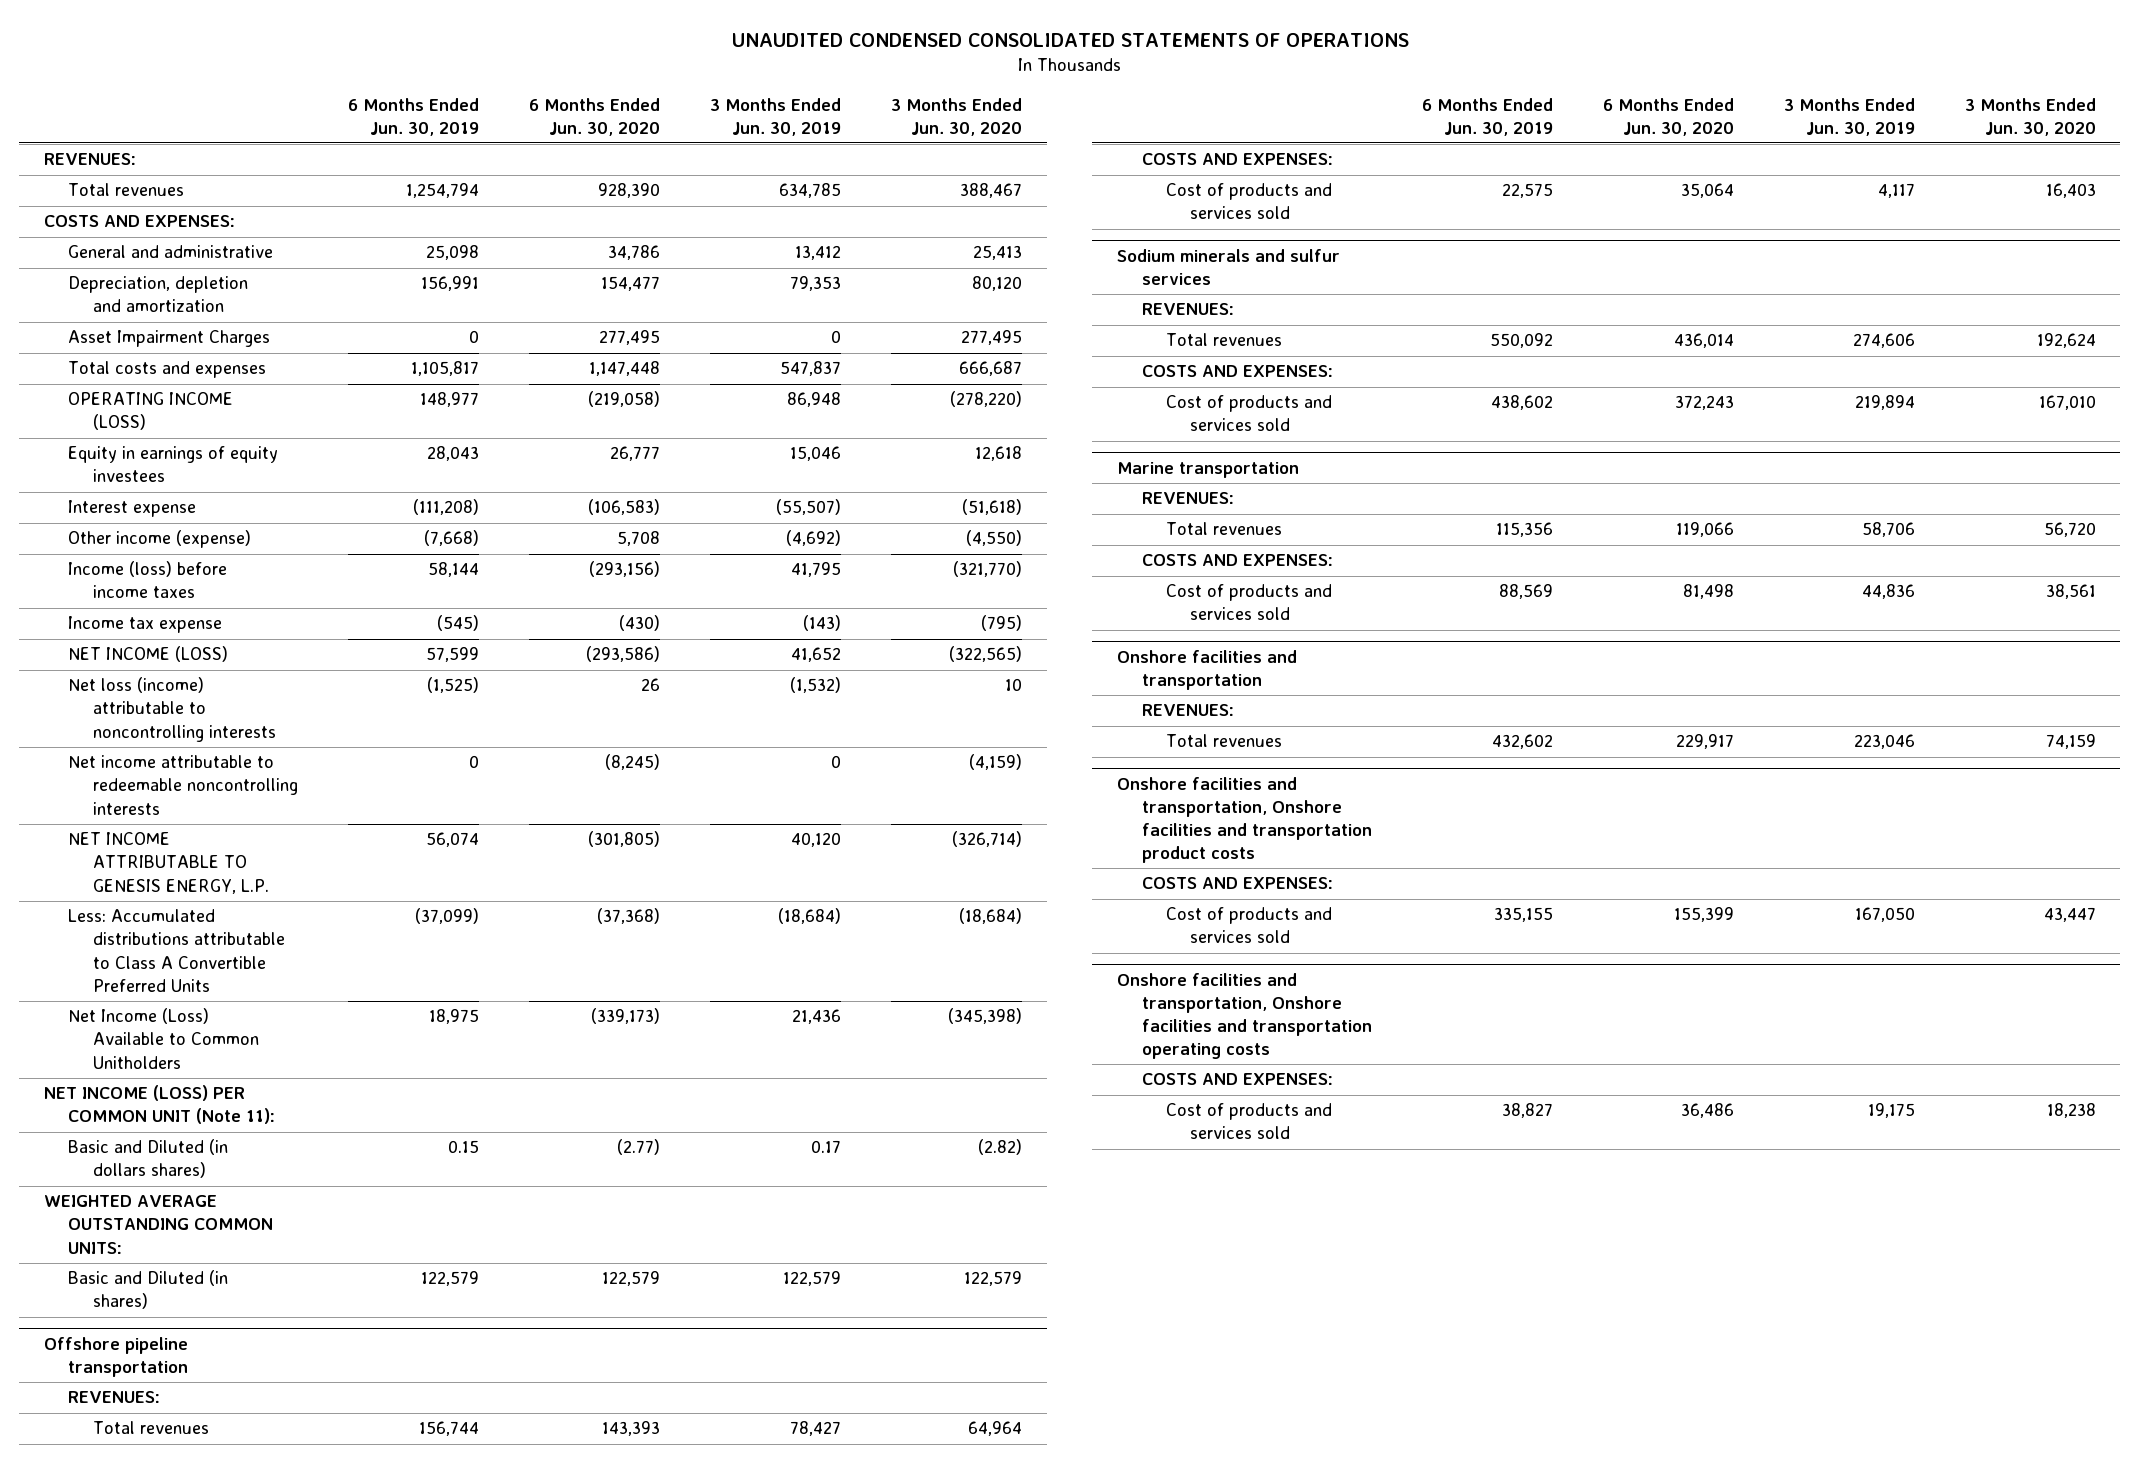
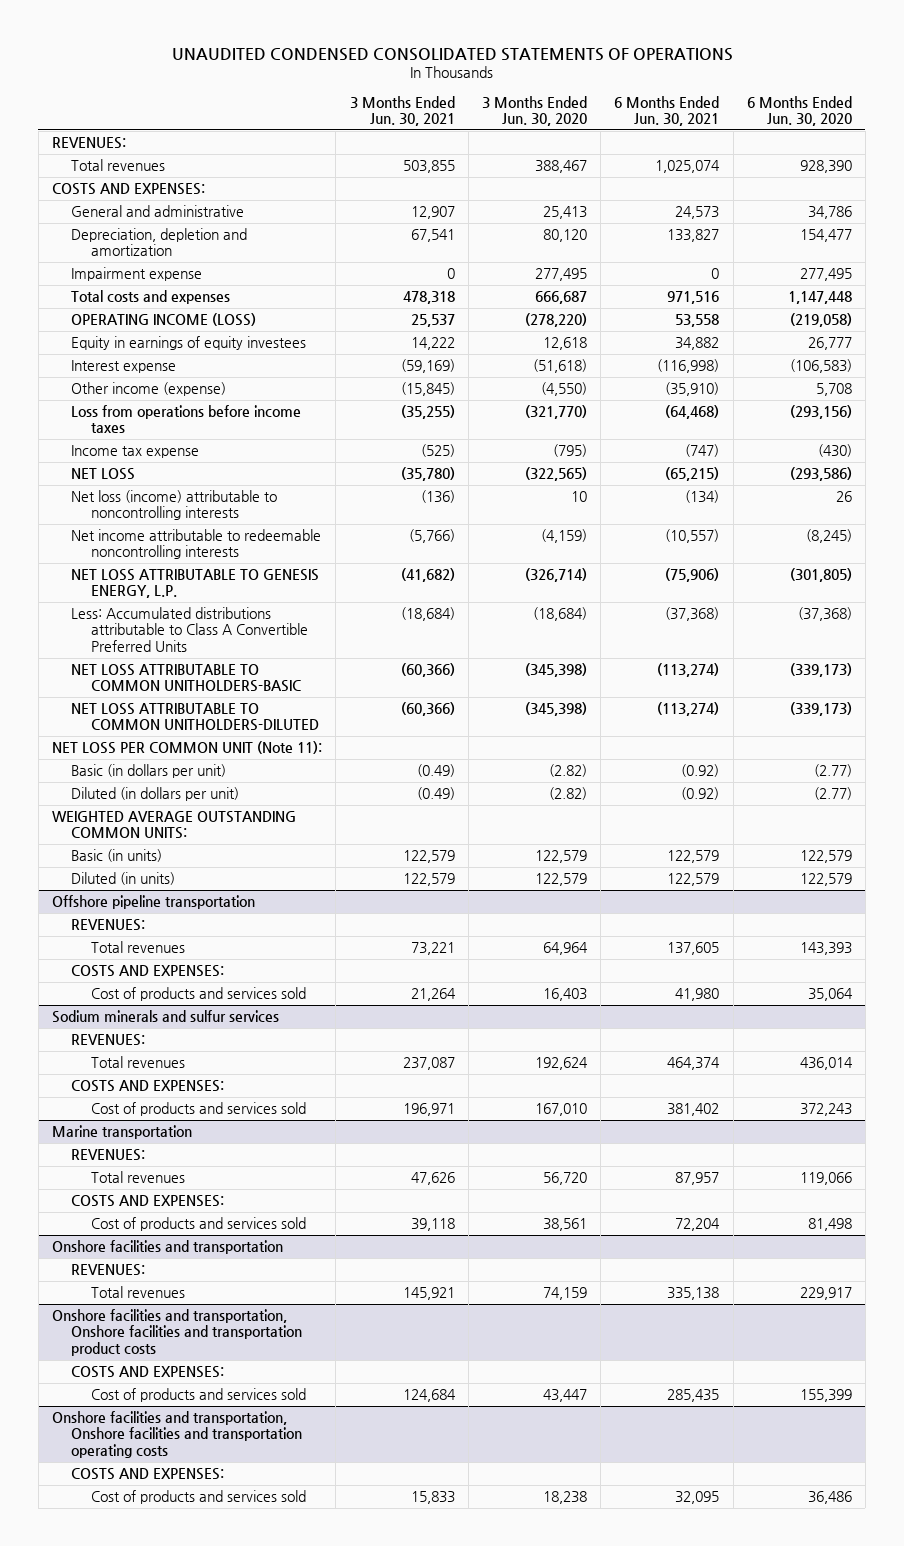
- | 6 Months Ended Jun. 30, 2019 | 6 Months Ended Jun. 30, 2020 | 3 Months Ended Jun. 30, 2019 | 3 Months Ended Jun. 30, 2020
+ | 3 Months Ended Jun. 30, 2021 | 3 Months Ended Jun. 30, 2020 | 6 Months Ended Jun. 30, 2021 | 6 Months Ended Jun. 30, 2020
- Asset Impairment Charges | 0 | 277,495 | 0 | 277,495
+ Impairment expense | 0 | 277,495 | 0 | 277,495
- Income (loss) before income taxes | 58,144 | (293,156) | 41,795 | (321,770)
+ Loss from operations before income taxes | (35,255) | (321,770) | (64,468) | (293,156)
- NET INCOME (LOSS) | 57,599 | (293,586) | 41,652 | (322,565)
+ NET LOSS | (35,780) | (322,565) | (65,215) | (293,586)
- NET INCOME ATTRIBUTABLE TO GENESIS ENERGY, L.P. | 56,074 | (301,805) | 40,120 | (326,714)
+ NET LOSS ATTRIBUTABLE TO GENESIS ENERGY, L.P. | (41,682) | (326,714) | (75,906) | (301,805)
- Net Income (Loss) Available to Common Unitholders | 18,975 | (339,173) | 21,436 | (345,398)
- NET INCOME (LOSS) PER COMMON UNIT (Note 11):
- Basic and Diluted (in dollars shares) | 0.15 | (2.77) | 0.17 | (2.82)
+ NET LOSS ATTRIBUTABLE TO COMMON UNITHOLDERS-BASIC | (60,366) | (345,398) | (113,274) | (339,173)
+ NET LOSS ATTRIBUTABLE TO COMMON UNITHOLDERS-DILUTED | (60,366) | (345,398) | (113,274) | (339,173)
+ NET LOSS PER COMMON UNIT (Note 11):
+ Basic (in dollars per unit) | (0.49) | (2.82) | (0.92) | (2.77)
+ Diluted (in dollars per unit) | (0.49) | (2.82) | (0.92) | (2.77)
- Basic and Diluted (in shares) | 122,579 | 122,579 | 122,579 | 122,579
+ Basic (in units) | 122,579 | 122,579 | 122,579 | 122,579
+ Diluted (in units) | 122,579 | 122,579 | 122,579 | 122,579

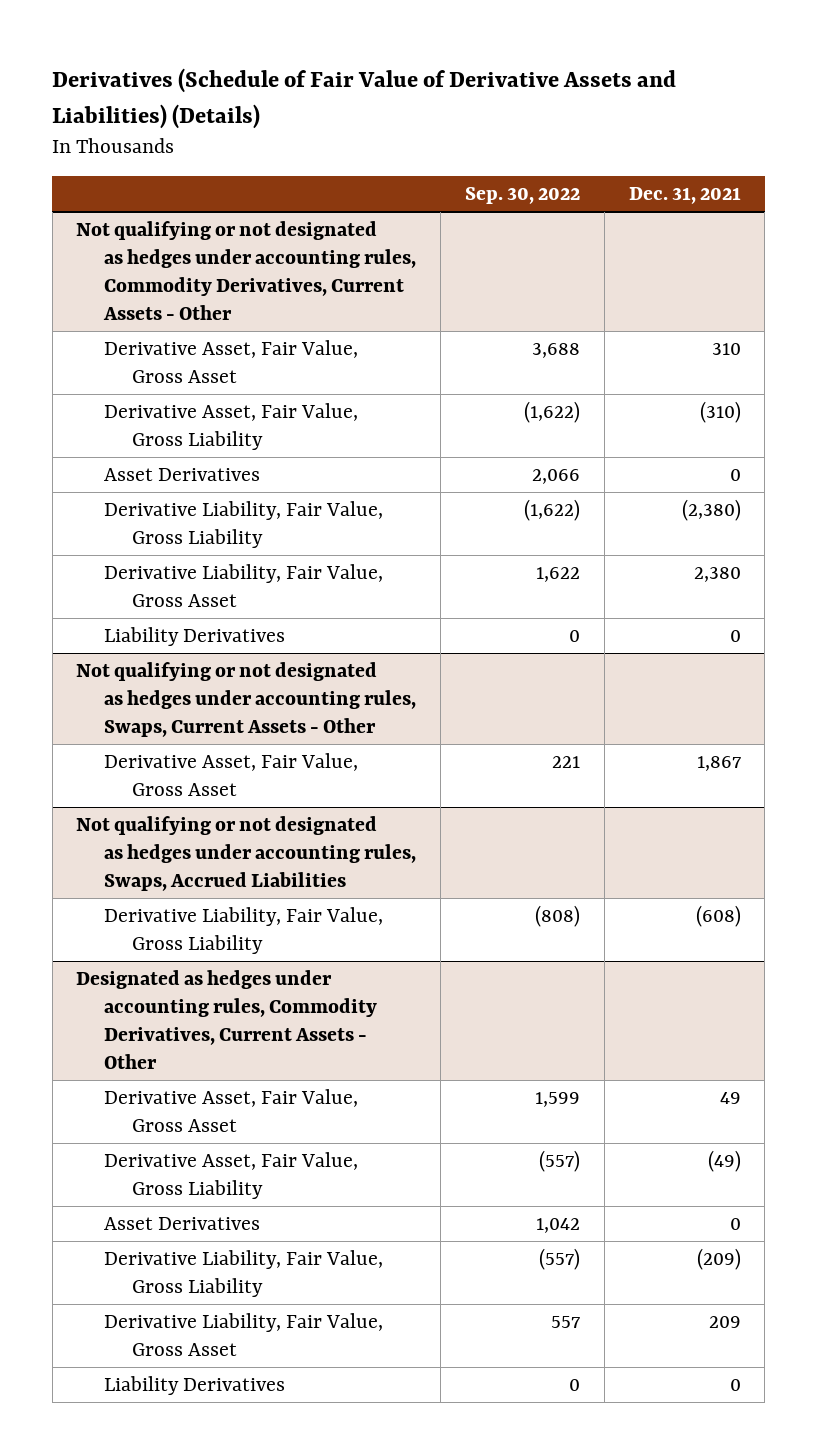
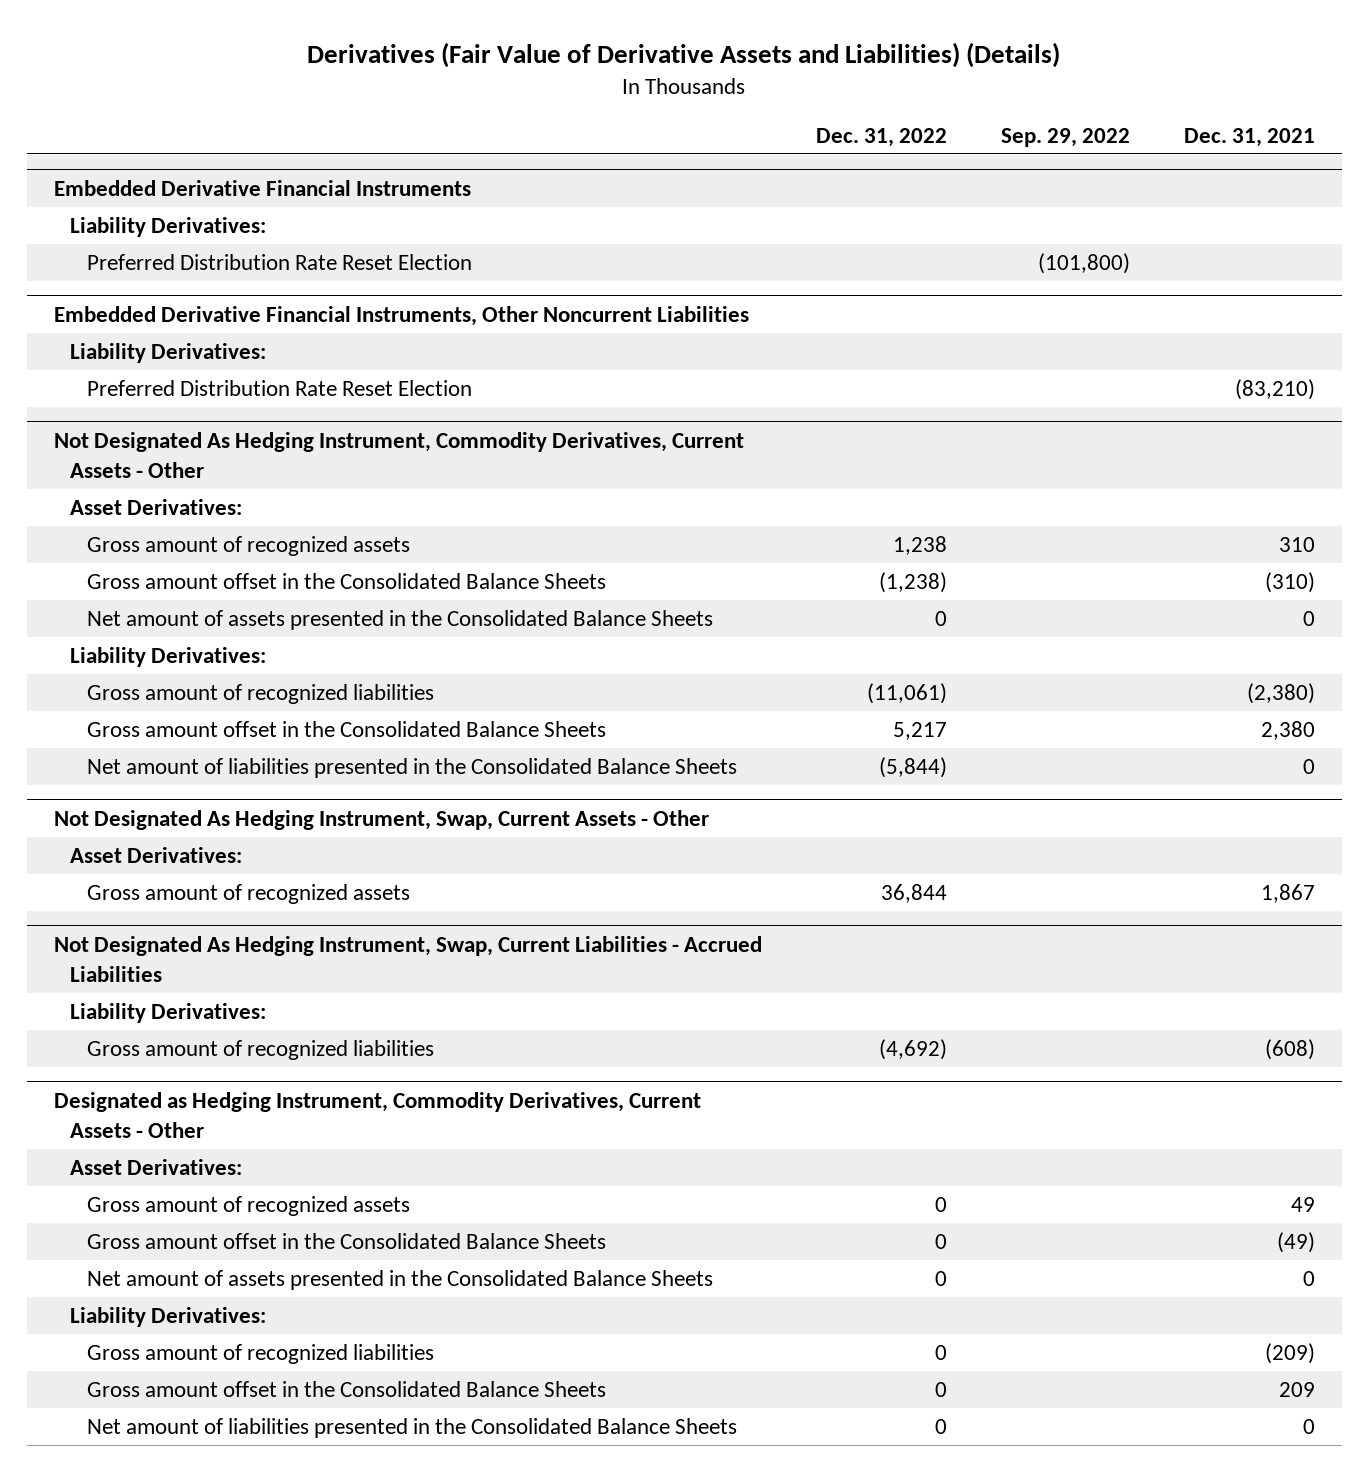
- Derivatives (Schedule of Fair Value of Derivative Assets and Liabilities) (Details)
+ Derivatives (Fair Value of Derivative Assets and Liabilities) (Details)
- | Sep. 30, 2022 | Dec. 31, 2021
+ | Dec. 31, 2022 | Sep. 29, 2022 | Dec. 31, 2021
- Not qualifying or not designated as hedges under accounting rules, Commodity Derivatives, Current Assets - Other
- Derivative Asset, Fair Value, Gross Asset | 3,688 | 310
- Derivative Asset, Fair Value, Gross Liability | (1,622) | (310)
- Asset Derivatives | 2,066 | 0
- Derivative Liability, Fair Value, Gross Liability | (1,622) | (2,380)
- Derivative Liability, Fair Value, Gross Asset | 1,622 | 2,380
- Liability Derivatives | 0 | 0
- Not qualifying or not designated as hedges under accounting rules, Swaps, Current Assets - Other
- Derivative Asset, Fair Value, Gross Asset | 221 | 1,867
- Not qualifying or not designated as hedges under accounting rules, Swaps, Accrued Liabilities
- Derivative Liability, Fair Value, Gross Liability | (808) | (608)
- Designated as hedges under accounting rules, Commodity Derivatives, Current Assets - Other
- Derivative Asset, Fair Value, Gross Asset | 1,599 | 49
- Derivative Asset, Fair Value, Gross Liability | (557) | (49)
- Asset Derivatives | 1,042 | 0
- Derivative Liability, Fair Value, Gross Liability | (557) | (209)
- Derivative Liability, Fair Value, Gross Asset | 557 | 209
- Liability Derivatives | 0 | 0
+ Embedded Derivative Financial Instruments
+ Liability Derivatives:
+ Preferred Distribution Rate Reset Election | | (101,800) |
+ Embedded Derivative Financial Instruments, Other Noncurrent Liabilities
+ Liability Derivatives:
+ Preferred Distribution Rate Reset Election | | | (83,210)
+ Not Designated As Hedging Instrument, Commodity Derivatives, Current Assets - Other
+ Asset Derivatives:
+ Gross amount of recognized assets | 1,238 | | 310
+ Gross amount offset in the Consolidated Balance Sheets | (1,238) | | (310)
+ Net amount of assets presented in the Consolidated Balance Sheets | 0 | | 0
+ Liability Derivatives:
+ Gross amount of recognized liabilities | (11,061) | | (2,380)
+ Gross amount offset in the Consolidated Balance Sheets | 5,217 | | 2,380
+ Net amount of liabilities presented in the Consolidated Balance Sheets | (5,844) | | 0
+ Not Designated As Hedging Instrument, Swap, Current Assets - Other
+ Asset Derivatives:
+ Gross amount of recognized assets | 36,844 | | 1,867
+ Not Designated As Hedging Instrument, Swap, Current Liabilities - Accrued Liabilities
+ Liability Derivatives:
+ Gross amount of recognized liabilities | (4,692) | | (608)
+ Designated as Hedging Instrument, Commodity Derivatives, Current Assets - Other
+ Asset Derivatives:
+ Gross amount of recognized assets | 0 | | 49
+ Gross amount offset in the Consolidated Balance Sheets | 0 | | (49)
+ Net amount of assets presented in the Consolidated Balance Sheets | 0 | | 0
+ Liability Derivatives:
+ Gross amount of recognized liabilities | 0 | | (209)
+ Gross amount offset in the Consolidated Balance Sheets | 0 | | 209
+ Net amount of liabilities presented in the Consolidated Balance Sheets | 0 | | 0

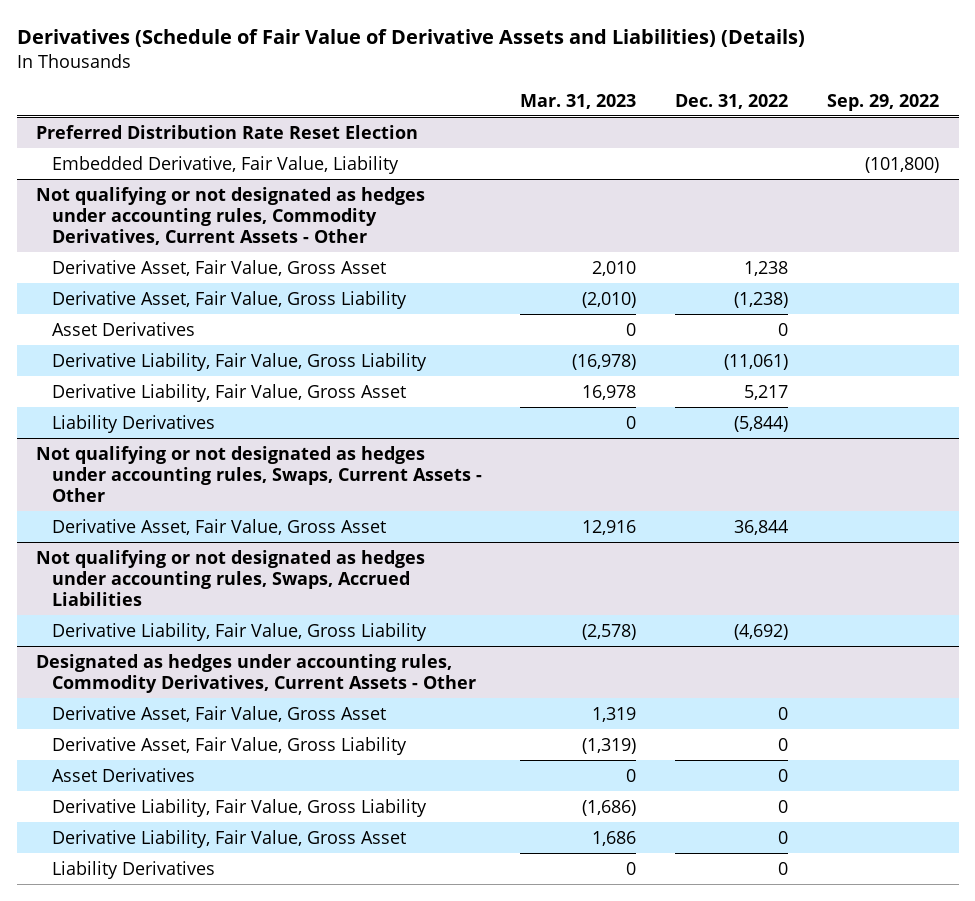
- Derivatives (Fair Value of Derivative Assets and Liabilities) (Details)
+ Derivatives (Schedule of Fair Value of Derivative Assets and Liabilities) (Details)
- | Dec. 31, 2022 | Sep. 29, 2022 | Dec. 31, 2021
+ | Mar. 31, 2023 | Dec. 31, 2022 | Sep. 29, 2022
- Embedded Derivative Financial Instruments
- Liability Derivatives:
- Preferred Distribution Rate Reset Election | | (101,800) |
- Embedded Derivative Financial Instruments, Other Noncurrent Liabilities
- Liability Derivatives:
- Preferred Distribution Rate Reset Election | | | (83,210)
- Not Designated As Hedging Instrument, Commodity Derivatives, Current Assets - Other
- Asset Derivatives:
- Gross amount of recognized assets | 1,238 | | 310
- Gross amount offset in the Consolidated Balance Sheets | (1,238) | | (310)
- Net amount of assets presented in the Consolidated Balance Sheets | 0 | | 0
- Liability Derivatives:
- Gross amount of recognized liabilities | (11,061) | | (2,380)
- Gross amount offset in the Consolidated Balance Sheets | 5,217 | | 2,380
- Net amount of liabilities presented in the Consolidated Balance Sheets | (5,844) | | 0
- Not Designated As Hedging Instrument, Swap, Current Assets - Other
- Asset Derivatives:
- Gross amount of recognized assets | 36,844 | | 1,867
- Not Designated As Hedging Instrument, Swap, Current Liabilities - Accrued Liabilities
- Liability Derivatives:
- Gross amount of recognized liabilities | (4,692) | | (608)
- Designated as Hedging Instrument, Commodity Derivatives, Current Assets - Other
- Asset Derivatives:
- Gross amount of recognized assets | 0 | | 49
- Gross amount offset in the Consolidated Balance Sheets | 0 | | (49)
- Net amount of assets presented in the Consolidated Balance Sheets | 0 | | 0
- Liability Derivatives:
- Gross amount of recognized liabilities | 0 | | (209)
- Gross amount offset in the Consolidated Balance Sheets | 0 | | 209
- Net amount of liabilities presented in the Consolidated Balance Sheets | 0 | | 0
+ Preferred Distribution Rate Reset Election
+ Embedded Derivative, Fair Value, Liability | | | (101,800)
+ Not qualifying or not designated as hedges under accounting rules, Commodity Derivatives, Current Assets - Other
+ Derivative Asset, Fair Value, Gross Asset | 2,010 | 1,238 |
+ Derivative Asset, Fair Value, Gross Liability | (2,010) | (1,238) |
+ Asset Derivatives | 0 | 0 |
+ Derivative Liability, Fair Value, Gross Liability | (16,978) | (11,061) |
+ Derivative Liability, Fair Value, Gross Asset | 16,978 | 5,217 |
+ Liability Derivatives | 0 | (5,844) |
+ Not qualifying or not designated as hedges under accounting rules, Swaps, Current Assets - Other
+ Derivative Asset, Fair Value, Gross Asset | 12,916 | 36,844 |
+ Not qualifying or not designated as hedges under accounting rules, Swaps, Accrued Liabilities
+ Derivative Liability, Fair Value, Gross Liability | (2,578) | (4,692) |
+ Designated as hedges under accounting rules, Commodity Derivatives, Current Assets - Other
+ Derivative Asset, Fair Value, Gross Asset | 1,319 | 0 |
+ Derivative Asset, Fair Value, Gross Liability | (1,319) | 0 |
+ Asset Derivatives | 0 | 0 |
+ Derivative Liability, Fair Value, Gross Liability | (1,686) | 0 |
+ Derivative Liability, Fair Value, Gross Asset | 1,686 | 0 |
+ Liability Derivatives | 0 | 0 |

